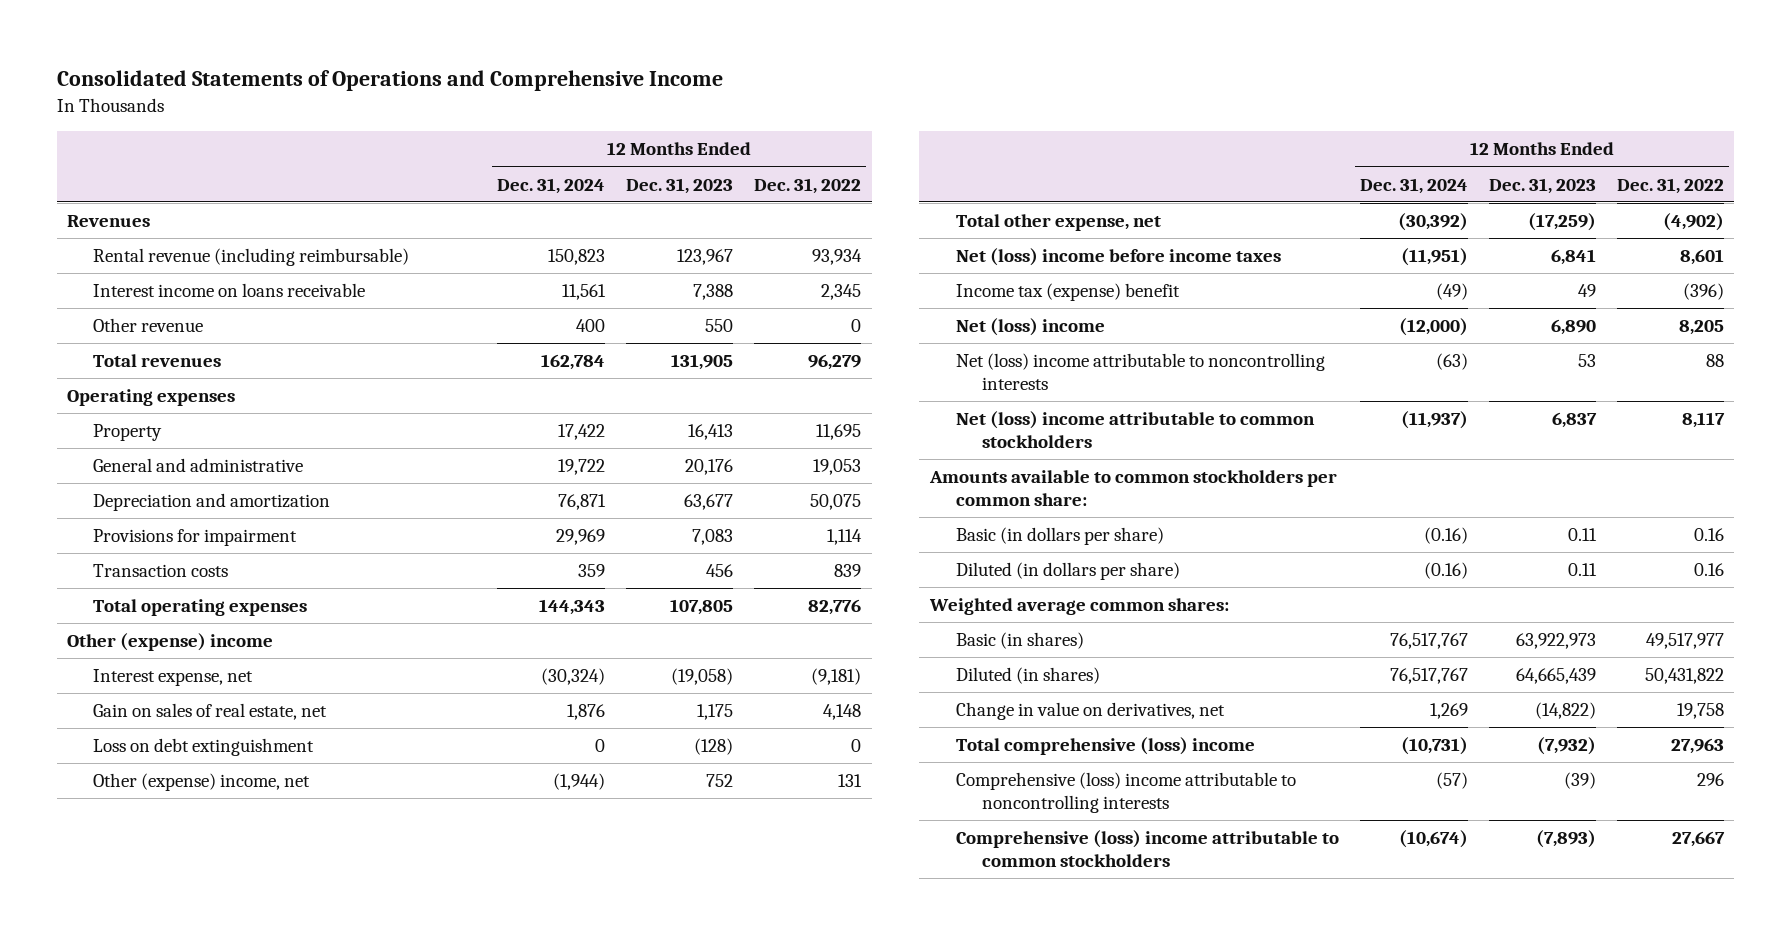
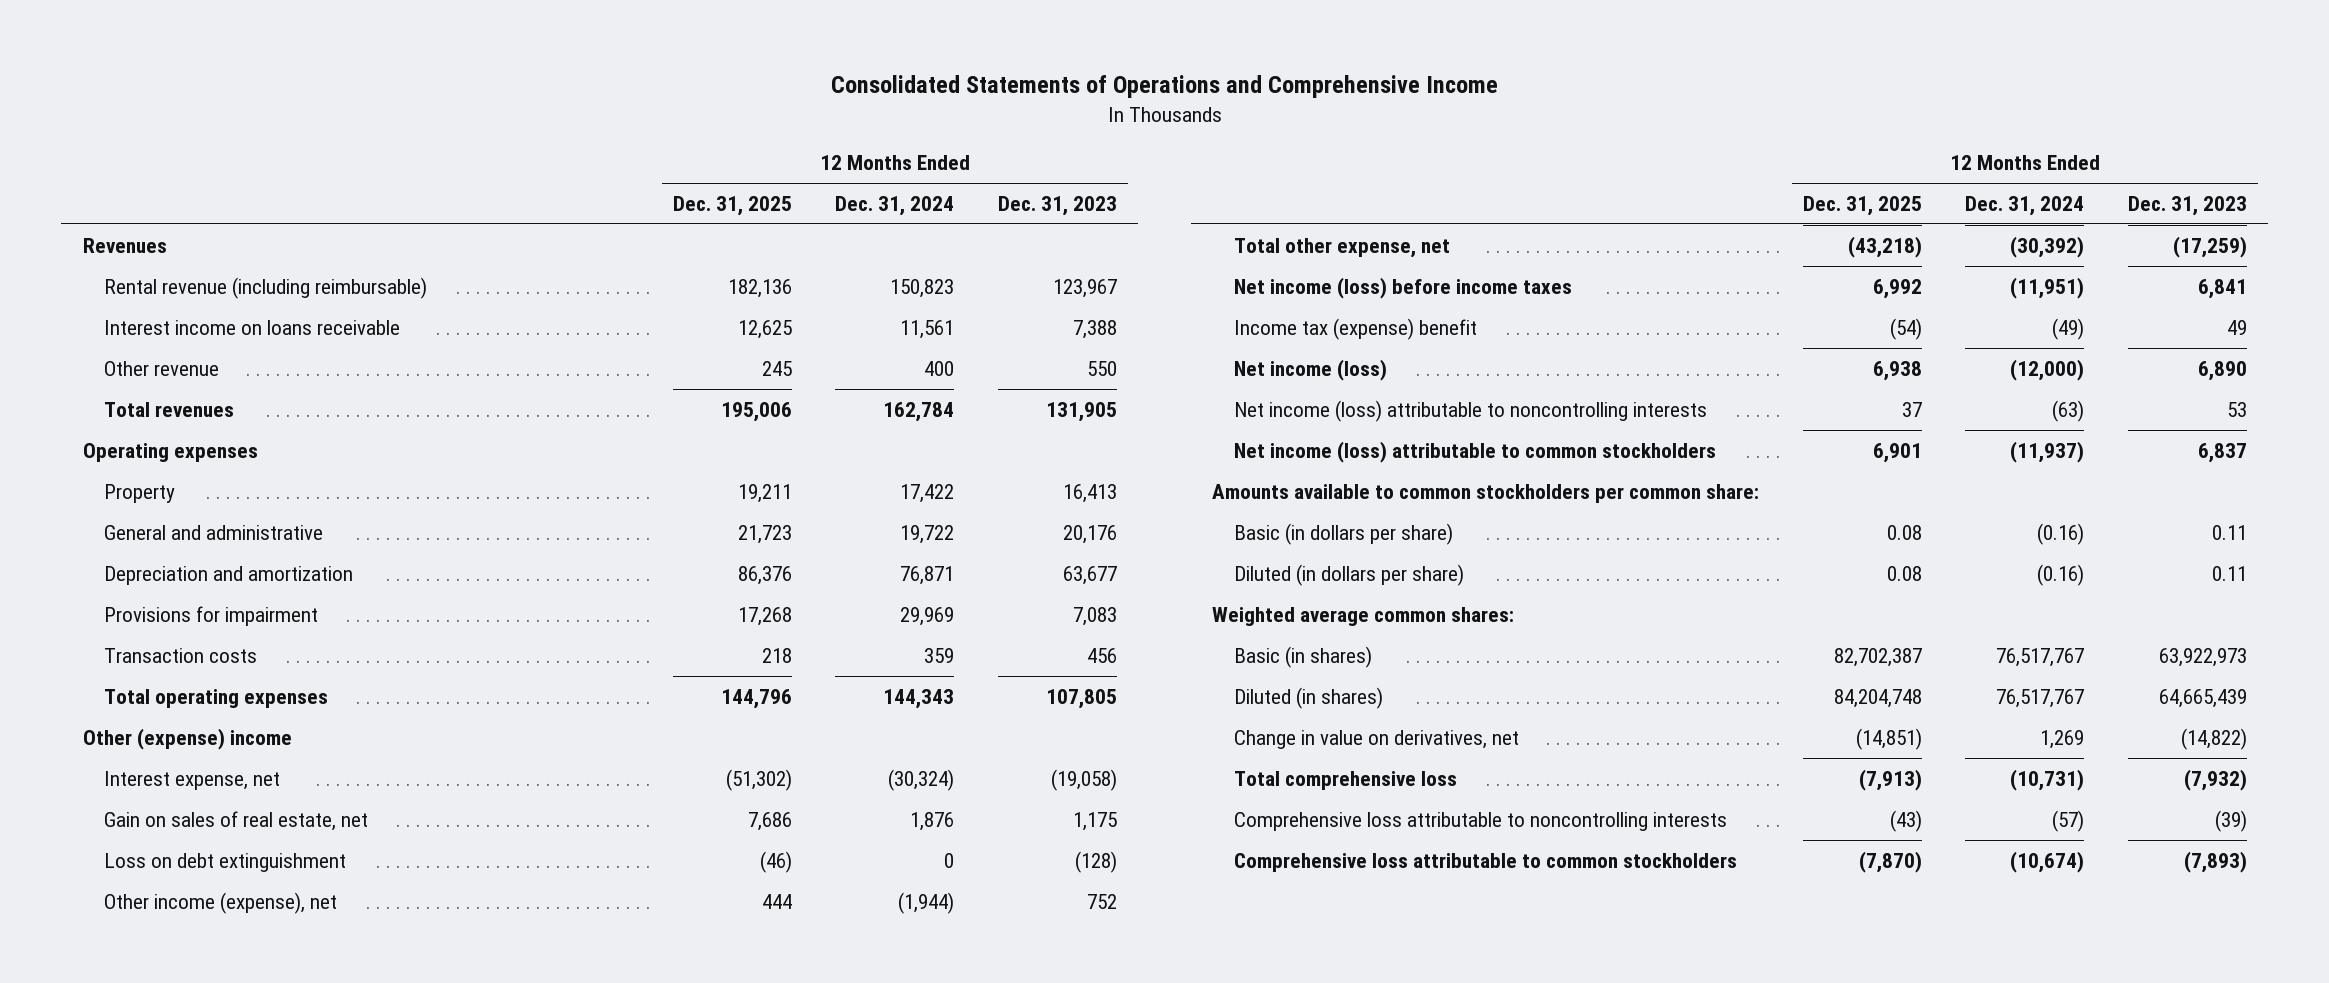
- | 12 Months Ended Dec. 31, 2024 | 12 Months Ended Dec. 31, 2023 | 12 Months Ended Dec. 31, 2022
+ | 12 Months Ended Dec. 31, 2025 | 12 Months Ended Dec. 31, 2024 | 12 Months Ended Dec. 31, 2023
- Other (expense) income, net | (1,944) | 752 | 131
+ Other income (expense), net | 444 | (1,944) | 752
- Net (loss) income before income taxes | (11,951) | 6,841 | 8,601
+ Net income (loss) before income taxes | 6,992 | (11,951) | 6,841
- Net (loss) income | (12,000) | 6,890 | 8,205
- Net (loss) income attributable to noncontrolling interests | (63) | 53 | 88
- Net (loss) income attributable to common stockholders | (11,937) | 6,837 | 8,117
+ Net income (loss) | 6,938 | (12,000) | 6,890
+ Net income (loss) attributable to noncontrolling interests | 37 | (63) | 53
+ Net income (loss) attributable to common stockholders | 6,901 | (11,937) | 6,837
- Total comprehensive (loss) income | (10,731) | (7,932) | 27,963
- Comprehensive (loss) income attributable to noncontrolling interests | (57) | (39) | 296
- Comprehensive (loss) income attributable to common stockholders | (10,674) | (7,893) | 27,667
+ Total comprehensive loss | (7,913) | (10,731) | (7,932)
+ Comprehensive loss attributable to noncontrolling interests | (43) | (57) | (39)
+ Comprehensive loss attributable to common stockholders | (7,870) | (10,674) | (7,893)

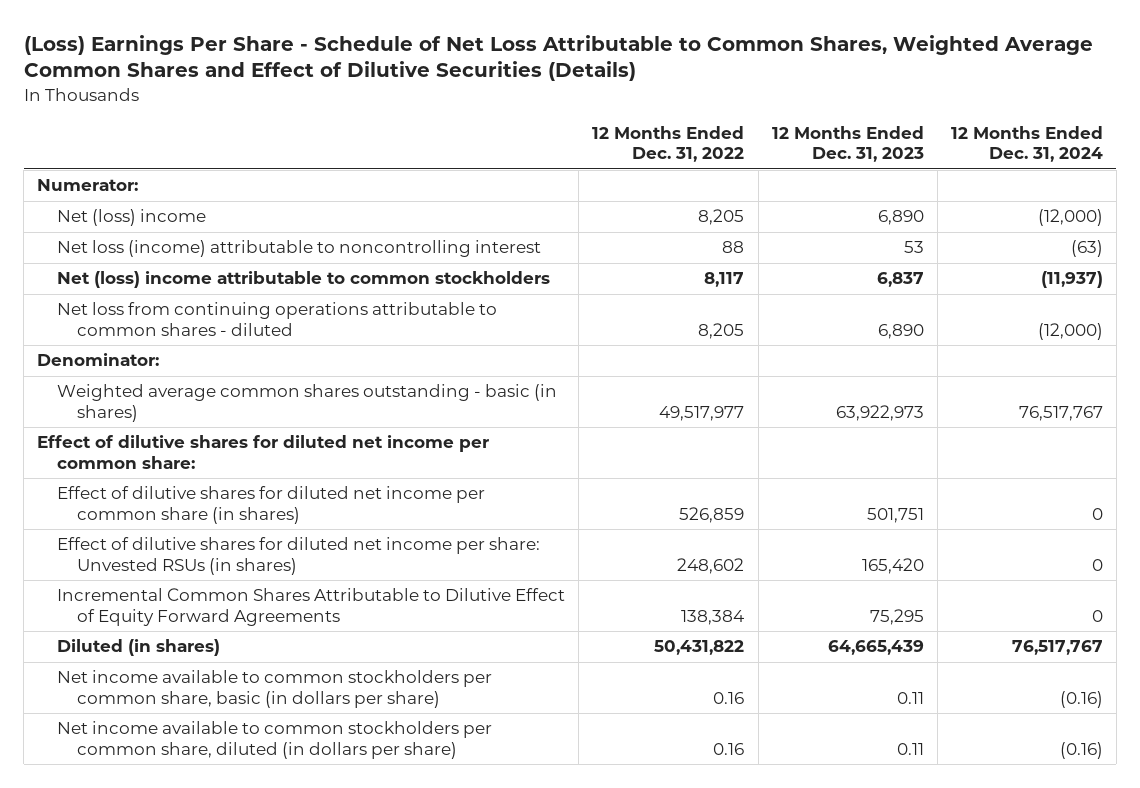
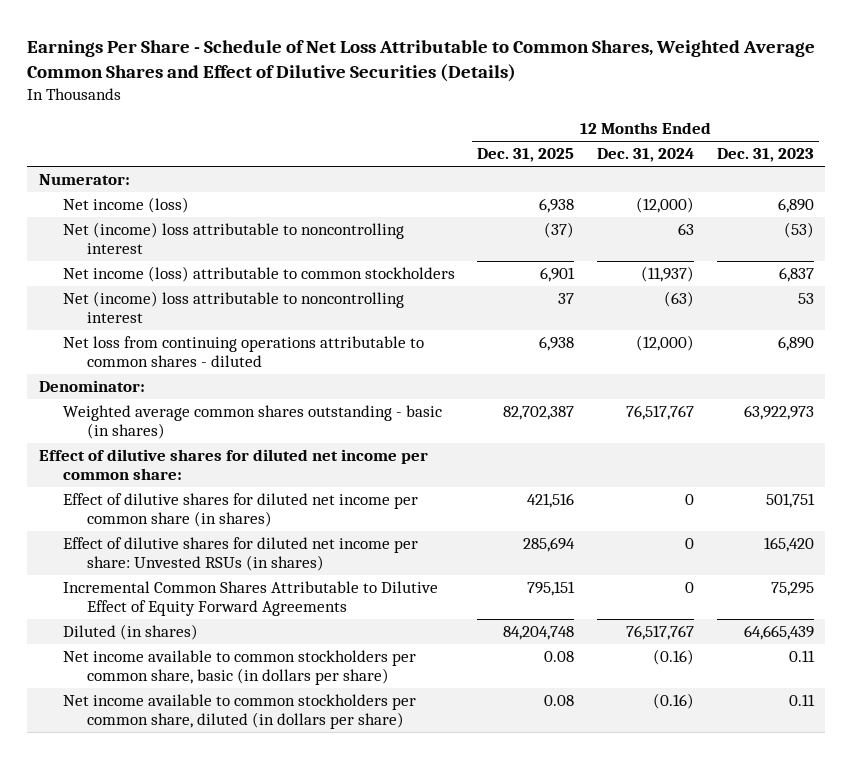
- (Loss) Earnings Per Share - Schedule of Net Loss Attributable to Common Shares, Weighted Average Common Shares and Effect of Dilutive Securities (Details)
+ Earnings Per Share - Schedule of Net Loss Attributable to Common Shares, Weighted Average Common Shares and Effect of Dilutive Securities (Details)
- | 12 Months Ended Dec. 31, 2022 | 12 Months Ended Dec. 31, 2023 | 12 Months Ended Dec. 31, 2024
+ | 12 Months Ended Dec. 31, 2025 | 12 Months Ended Dec. 31, 2024 | 12 Months Ended Dec. 31, 2023
- Net (loss) income | 8,205 | 6,890 | (12,000)
- Net loss (income) attributable to noncontrolling interest | 88 | 53 | (63)
- Net (loss) income attributable to common stockholders | 8,117 | 6,837 | (11,937)
+ Net income (loss) | 6,938 | (12,000) | 6,890
+ Net (income) loss attributable to noncontrolling interest | (37) | 63 | (53)
+ Net income (loss) attributable to common stockholders | 6,901 | (11,937) | 6,837
+ Net (income) loss attributable to noncontrolling interest | 37 | (63) | 53

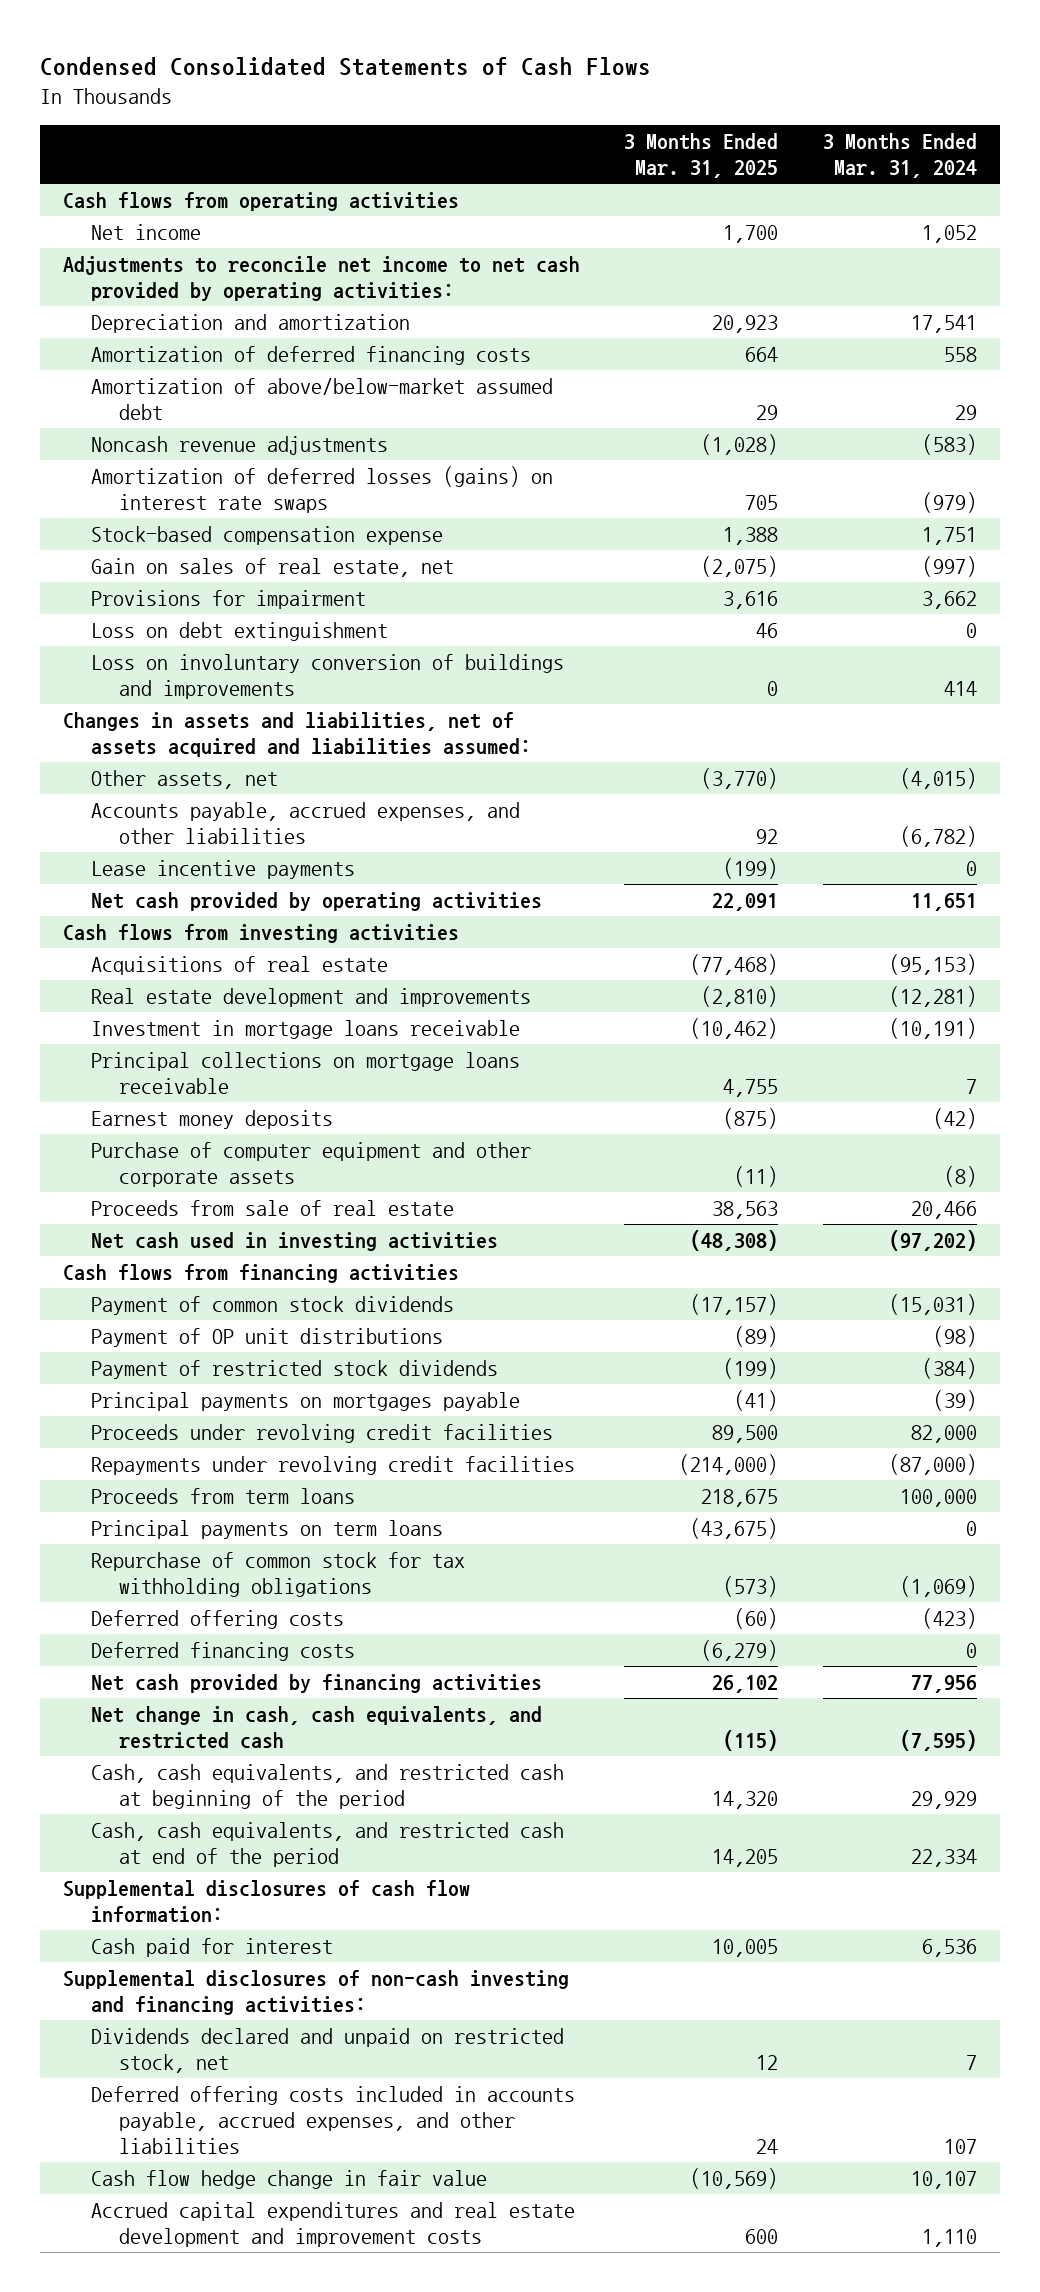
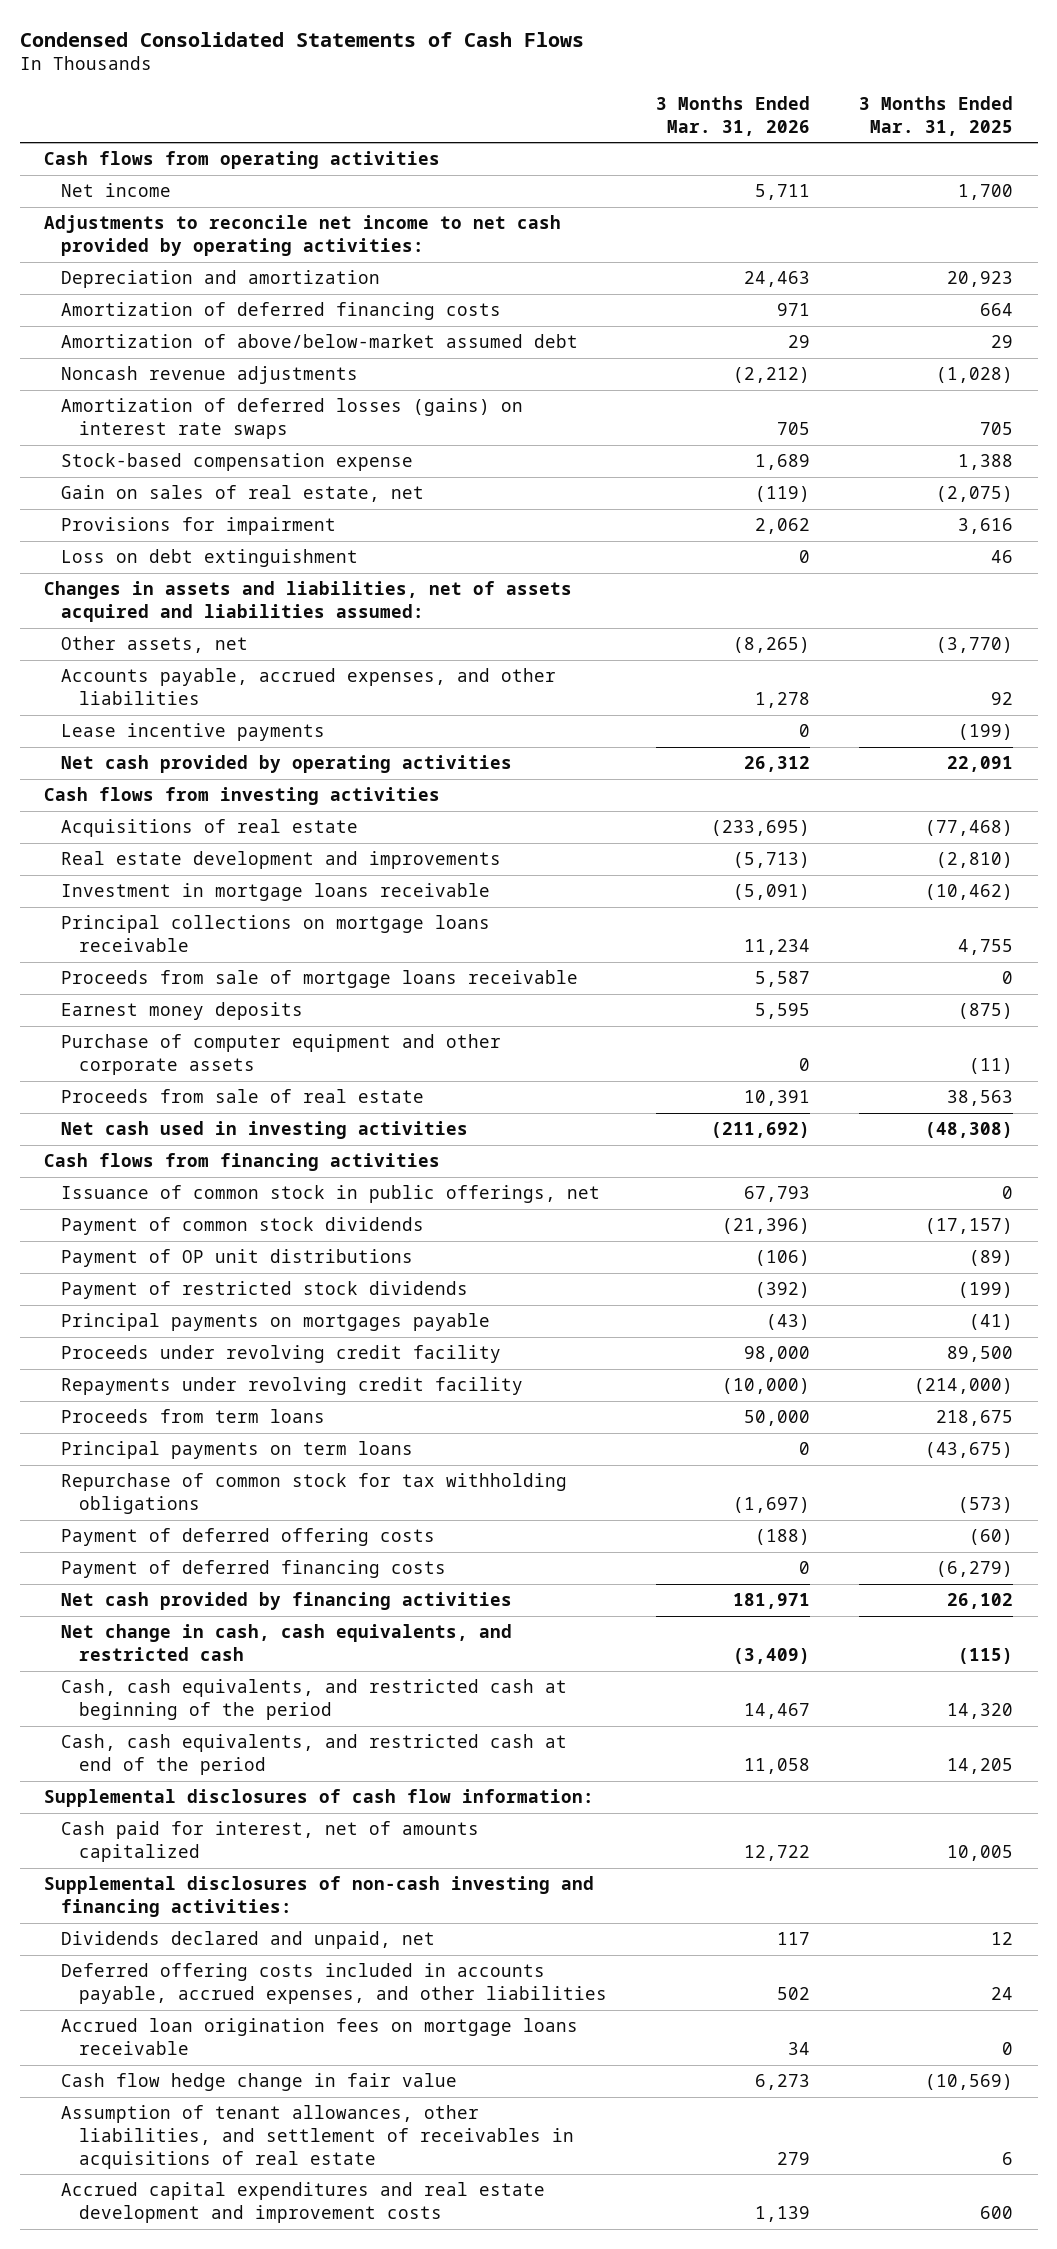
- | 3 Months Ended Mar. 31, 2025 | 3 Months Ended Mar. 31, 2024
+ | 3 Months Ended Mar. 31, 2026 | 3 Months Ended Mar. 31, 2025
- Loss on involuntary conversion of buildings and improvements | 0 | 414
+ Proceeds from sale of mortgage loans receivable | 5,587 | 0
+ Issuance of common stock in public offerings, net | 67,793 | 0
- Proceeds under revolving credit facilities | 89,500 | 82,000
- Repayments under revolving credit facilities | (214,000) | (87,000)
+ Proceeds under revolving credit facility | 98,000 | 89,500
+ Repayments under revolving credit facility | (10,000) | (214,000)
- Deferred offering costs | (60) | (423)
- Deferred financing costs | (6,279) | 0
+ Payment of deferred offering costs | (188) | (60)
+ Payment of deferred financing costs | 0 | (6,279)
- Cash paid for interest | 10,005 | 6,536
+ Cash paid for interest, net of amounts capitalized | 12,722 | 10,005
- Dividends declared and unpaid on restricted stock, net | 12 | 7
+ Dividends declared and unpaid, net | 117 | 12
+ Accrued loan origination fees on mortgage loans receivable | 34 | 0
+ Assumption of tenant allowances, other liabilities, and settlement of receivables in acquisitions of real estate | 279 | 6

